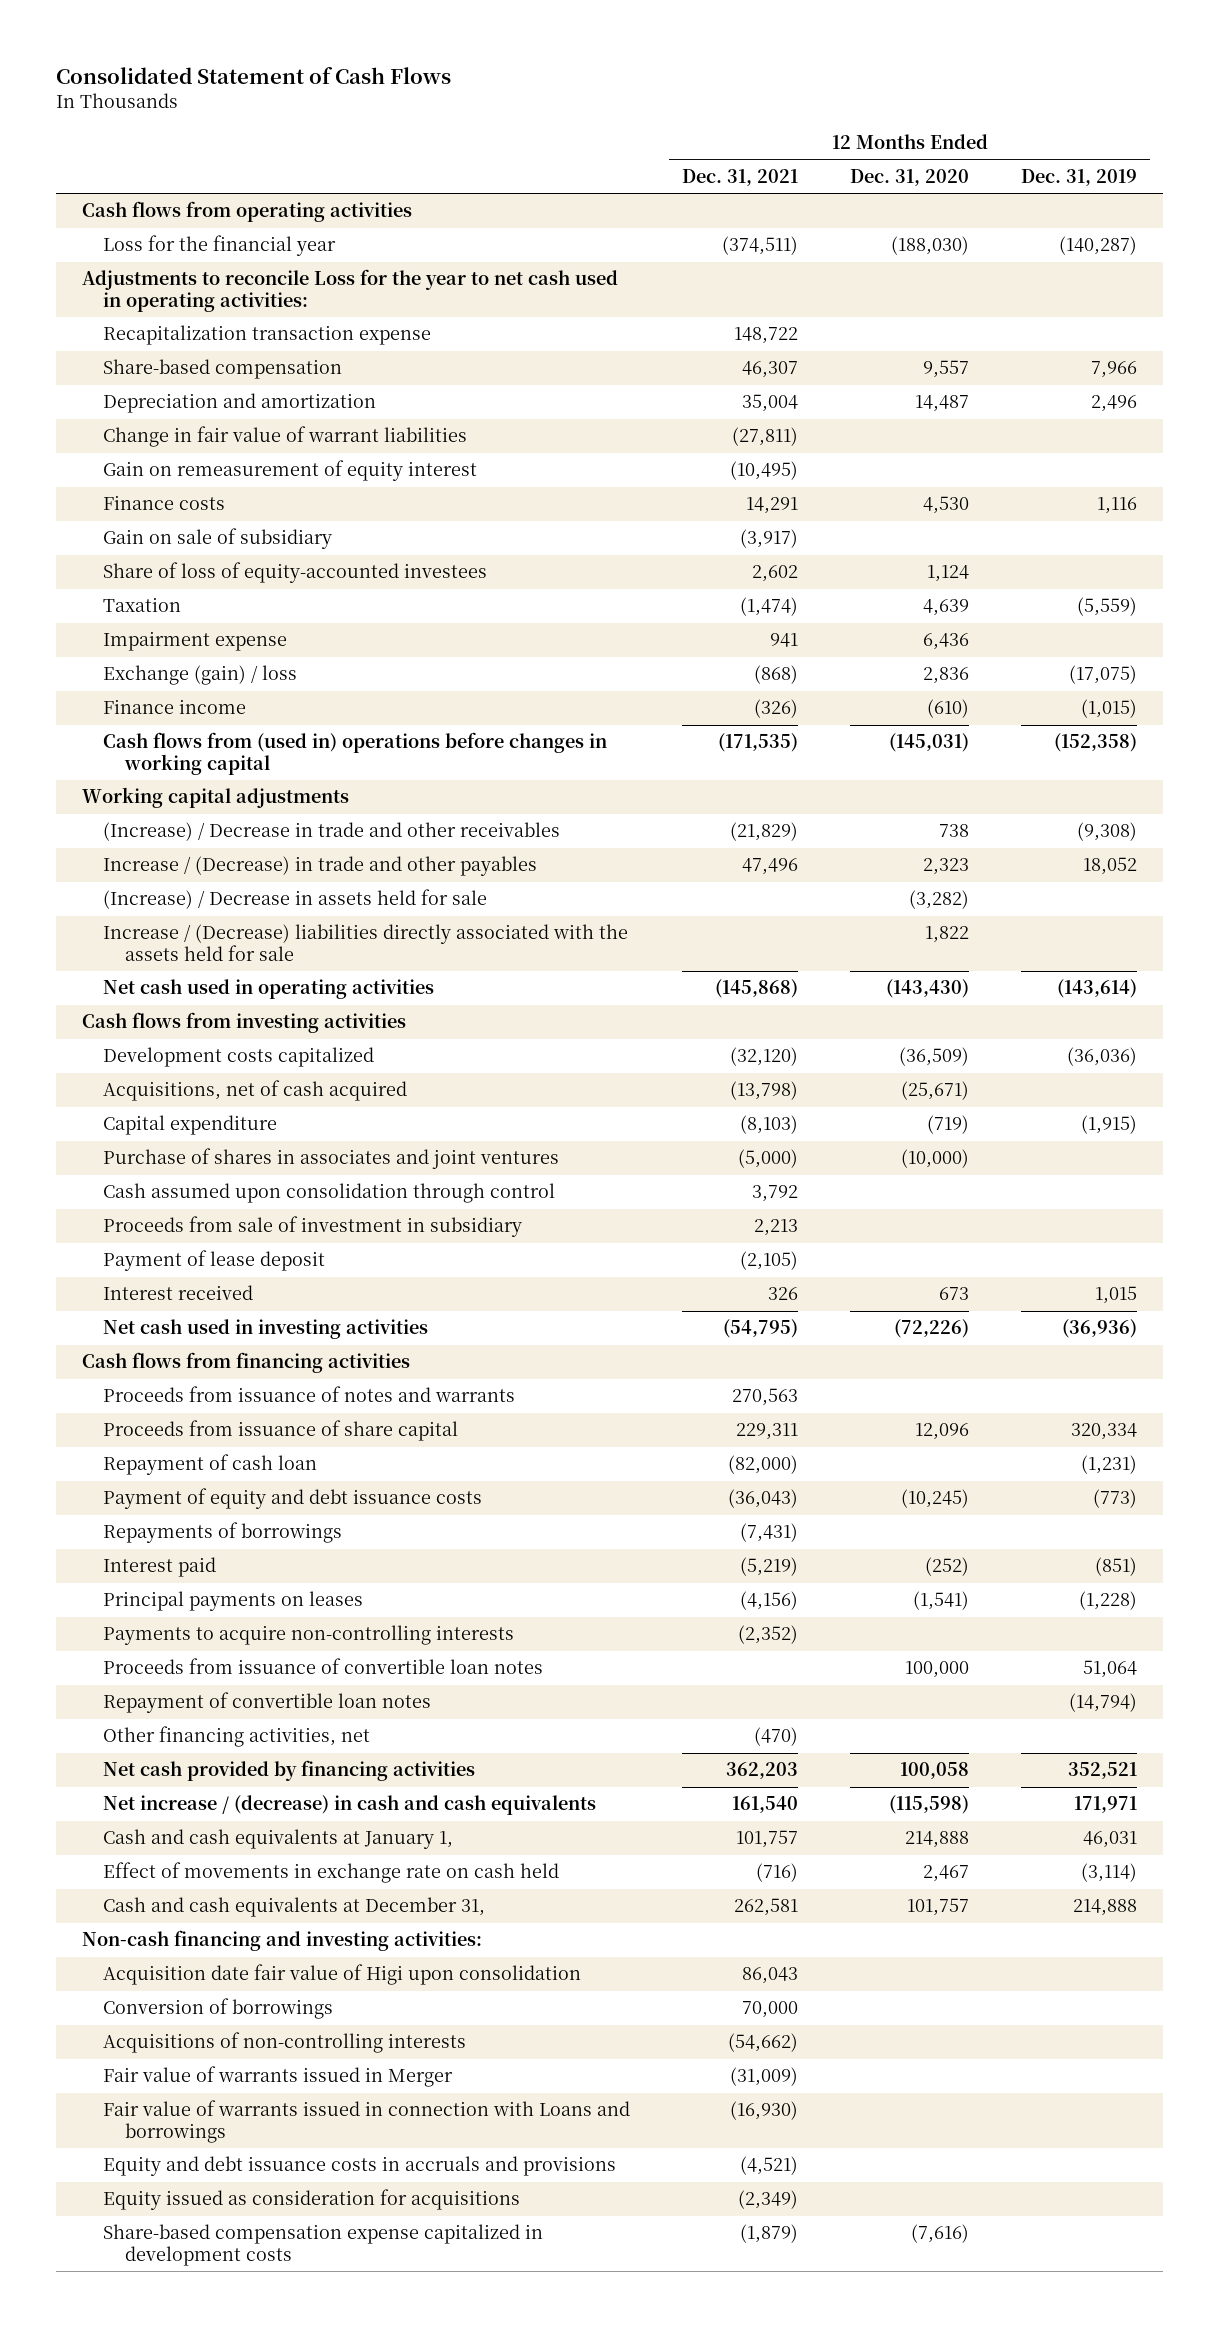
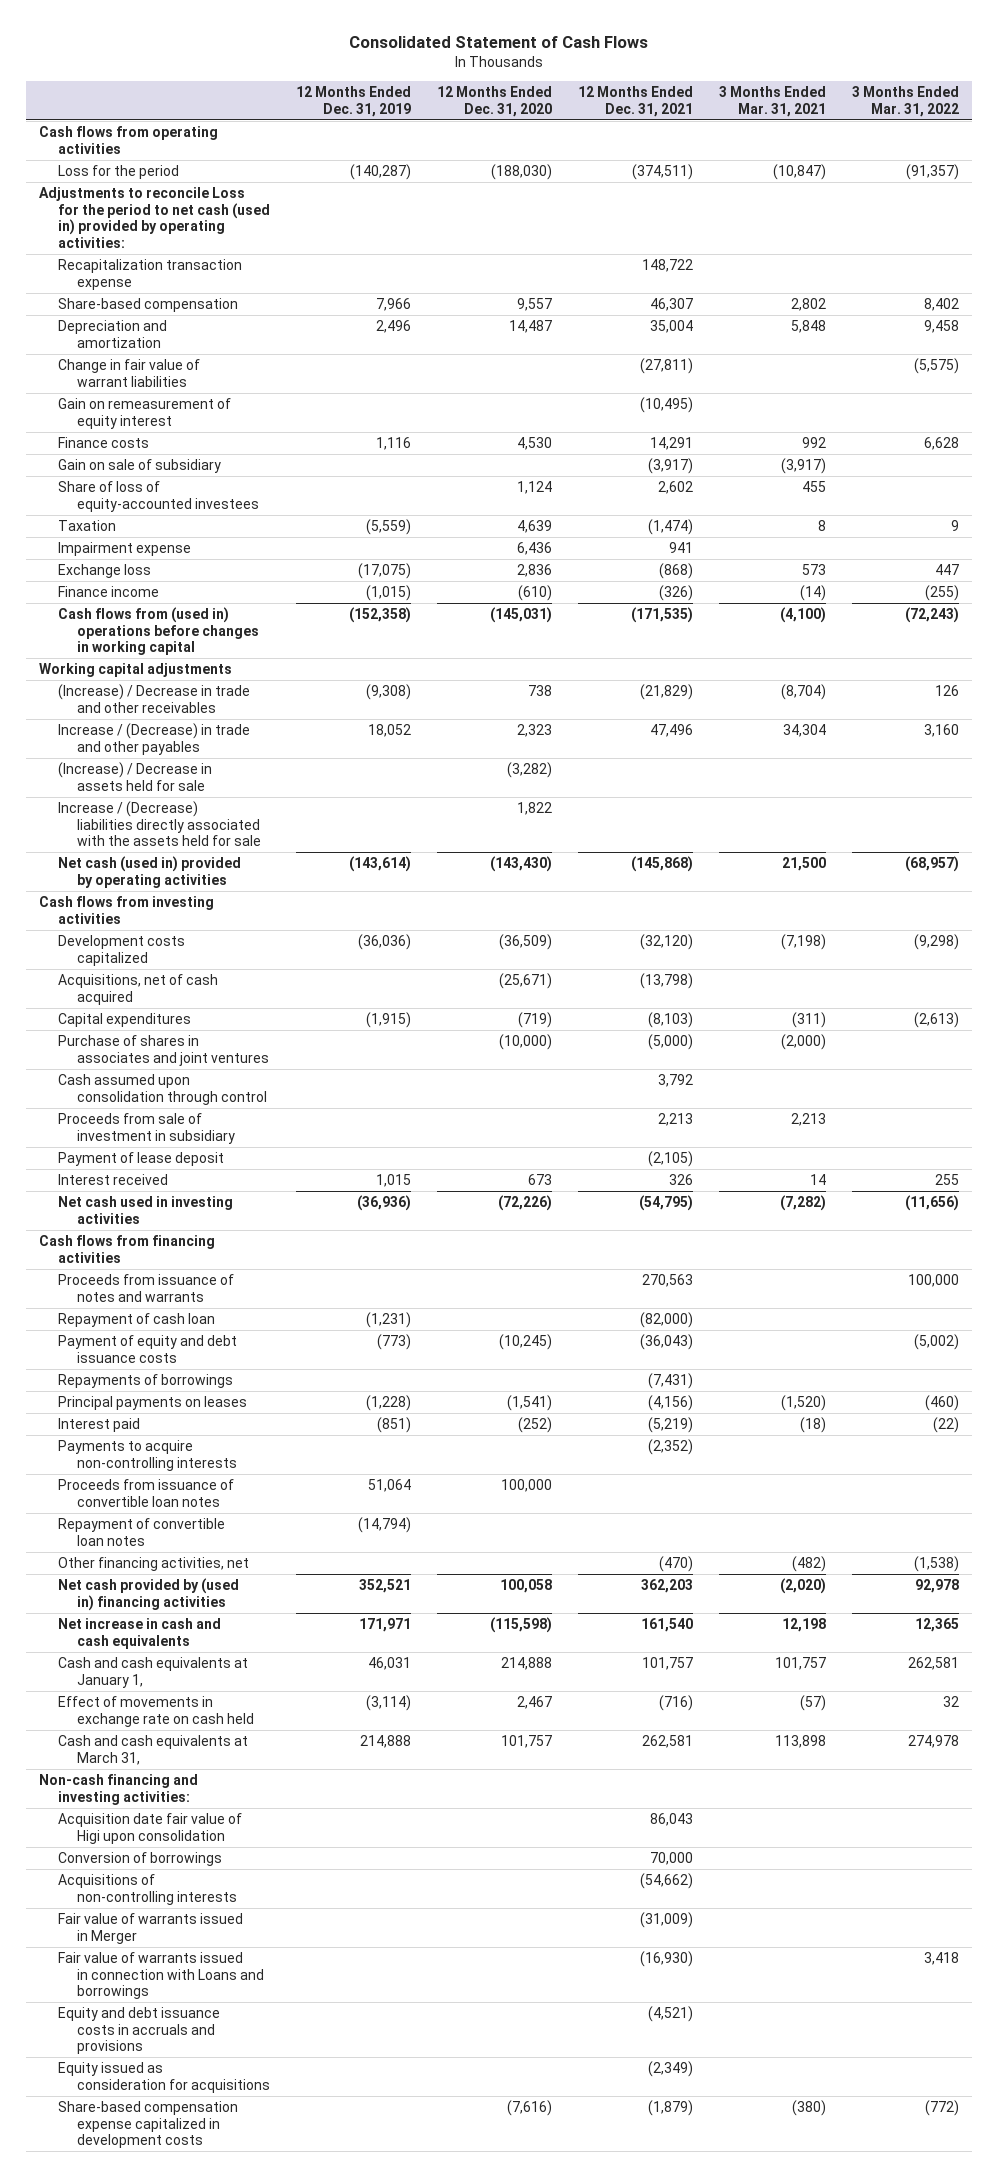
- | 12 Months Ended Dec. 31, 2021 | 12 Months Ended Dec. 31, 2020 | 12 Months Ended Dec. 31, 2019
+ | 12 Months Ended Dec. 31, 2019 | 12 Months Ended Dec. 31, 2020 | 12 Months Ended Dec. 31, 2021 | 3 Months Ended Mar. 31, 2021 | 3 Months Ended Mar. 31, 2022
- Loss for the financial year | (374,511) | (188,030) | (140,287)
- Adjustments to reconcile Loss for the year to net cash used in operating activities:
+ Loss for the period | (140,287) | (188,030) | (374,511) | (10,847) | (91,357)
+ Adjustments to reconcile Loss for the period to net cash (used in) provided by operating activities:
- Exchange (gain) / loss | (868) | 2,836 | (17,075)
+ Exchange loss | (17,075) | 2,836 | (868) | 573 | 447
- Net cash used in operating activities | (145,868) | (143,430) | (143,614)
+ Net cash (used in) provided by operating activities | (143,614) | (143,430) | (145,868) | 21,500 | (68,957)
- Capital expenditure | (8,103) | (719) | (1,915)
+ Capital expenditures | (1,915) | (719) | (8,103) | (311) | (2,613)
- Proceeds from issuance of share capital | 229,311 | 12,096 | 320,334
moved down: Interest paid | (851) | (252) | (5,219) | (18) | (22)
- Net cash provided by financing activities | 362,203 | 100,058 | 352,521
- Net increase / (decrease) in cash and cash equivalents | 161,540 | (115,598) | 171,971
+ Net cash provided by (used in) financing activities | 352,521 | 100,058 | 362,203 | (2,020) | 92,978
+ Net increase in cash and cash equivalents | 171,971 | (115,598) | 161,540 | 12,198 | 12,365
- Cash and cash equivalents at December 31, | 262,581 | 101,757 | 214,888
+ Cash and cash equivalents at March 31, | 214,888 | 101,757 | 262,581 | 113,898 | 274,978

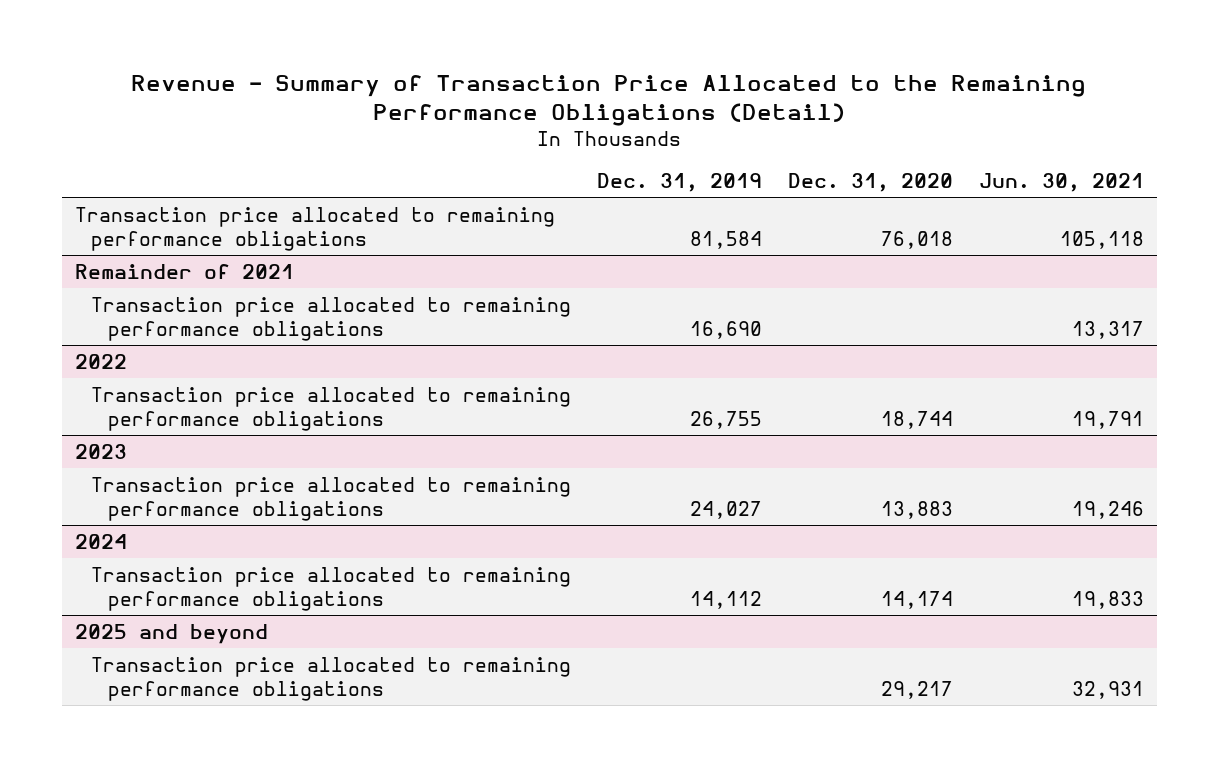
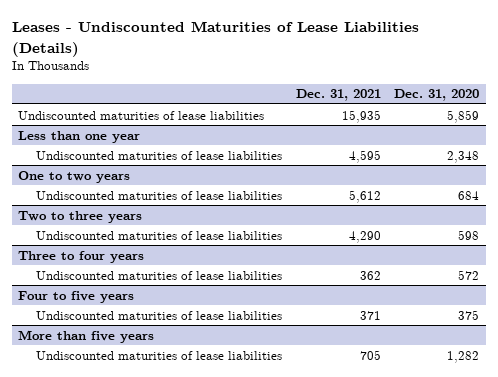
- Revenue - Summary of Transaction Price Allocated to the Remaining Performance Obligations (Detail)
+ Leases - Undiscounted Maturities of Lease Liabilities (Details)
- | Dec. 31, 2019 | Dec. 31, 2020 | Jun. 30, 2021
+ | Dec. 31, 2021 | Dec. 31, 2020
- Transaction price allocated to remaining performance obligations | 81,584 | 76,018 | 105,118
- Remainder of 2021
- Transaction price allocated to remaining performance obligations | 16,690 | | 13,317
- 2022
- Transaction price allocated to remaining performance obligations | 26,755 | 18,744 | 19,791
- 2023
- Transaction price allocated to remaining performance obligations | 24,027 | 13,883 | 19,246
- 2024
- Transaction price allocated to remaining performance obligations | 14,112 | 14,174 | 19,833
- 2025 and beyond
- Transaction price allocated to remaining performance obligations | | 29,217 | 32,931
+ Undiscounted maturities of lease liabilities | 15,935 | 5,859
+ Less than one year
+ Undiscounted maturities of lease liabilities | 4,595 | 2,348
+ One to two years
+ Undiscounted maturities of lease liabilities | 5,612 | 684
+ Two to three years
+ Undiscounted maturities of lease liabilities | 4,290 | 598
+ Three to four years
+ Undiscounted maturities of lease liabilities | 362 | 572
+ Four to five years
+ Undiscounted maturities of lease liabilities | 371 | 375
+ More than five years
+ Undiscounted maturities of lease liabilities | 705 | 1,282

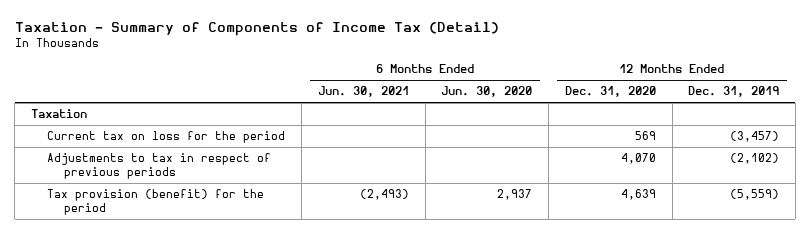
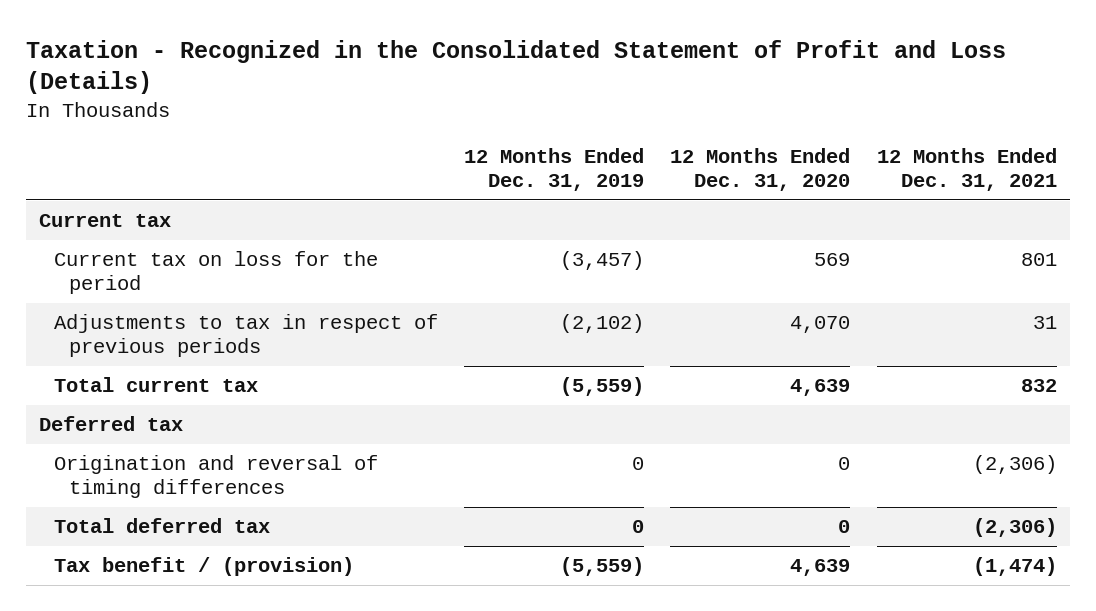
- Taxation - Summary of Components of Income Tax (Detail)
+ Taxation - Recognized in the Consolidated Statement of Profit and Loss (Details)
- | 6 Months Ended Jun. 30, 2021 | 6 Months Ended Jun. 30, 2020 | 12 Months Ended Dec. 31, 2020 | 12 Months Ended Dec. 31, 2019
+ | 12 Months Ended Dec. 31, 2019 | 12 Months Ended Dec. 31, 2020 | 12 Months Ended Dec. 31, 2021
- Taxation
+ Current tax
- Tax provision (benefit) for the period | (2,493) | 2,937 | 4,639 | (5,559)
+ Total current tax | (5,559) | 4,639 | 832
+ Deferred tax
+ Origination and reversal of timing differences | 0 | 0 | (2,306)
+ Total deferred tax | 0 | 0 | (2,306)
+ Tax benefit / (provision) | (5,559) | 4,639 | (1,474)

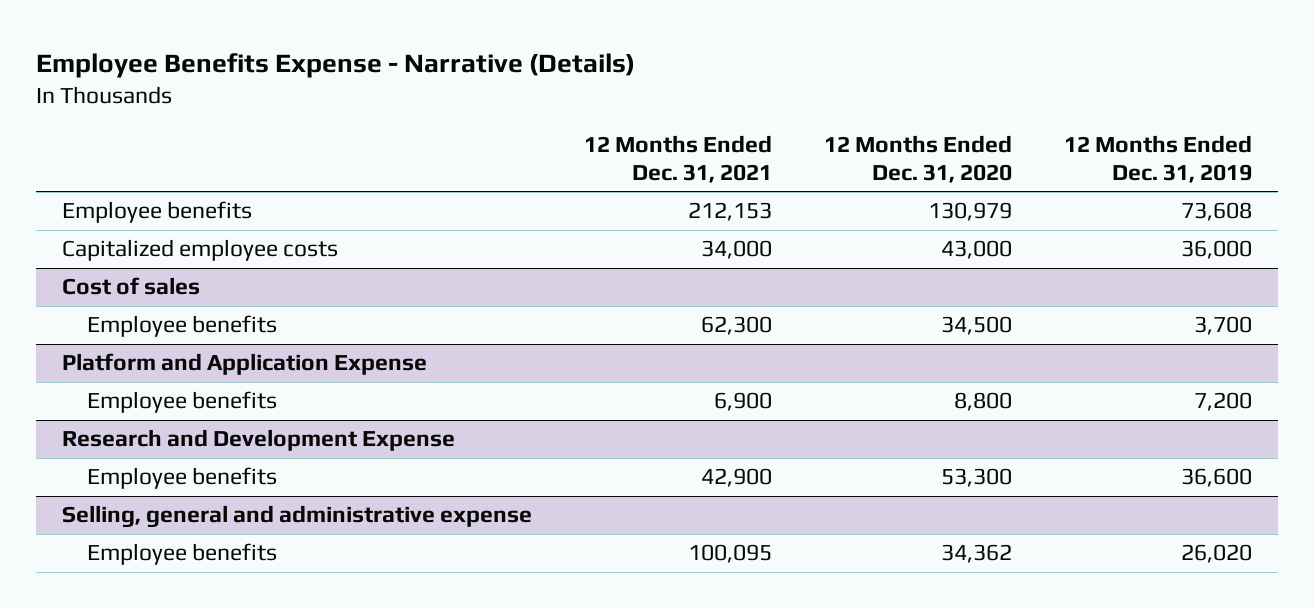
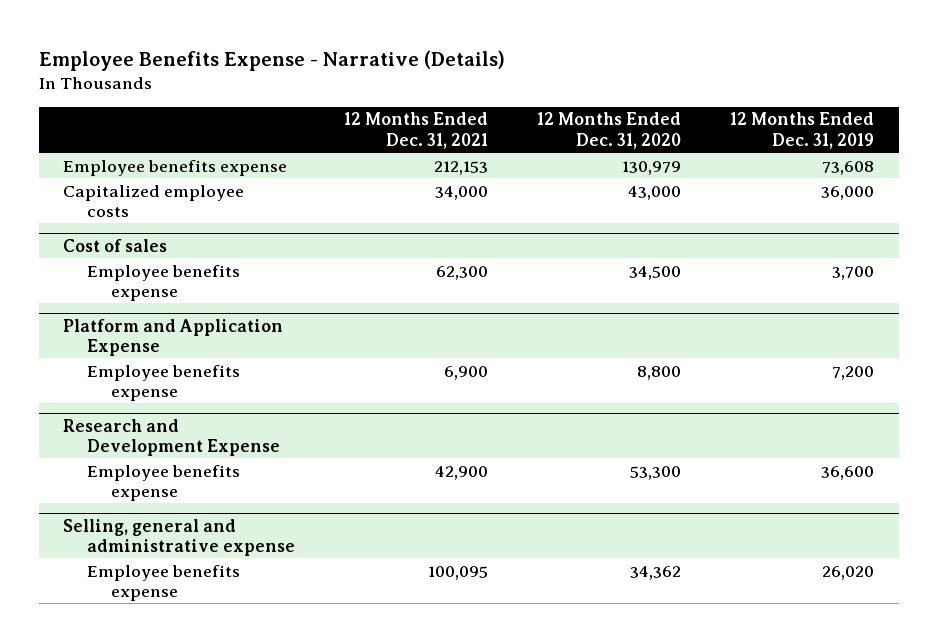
- Employee benefits | 212,153 | 130,979 | 73,608
+ Employee benefits expense | 212,153 | 130,979 | 73,608
@ Cost of sales
- Employee benefits | 62,300 | 34,500 | 3,700
+ Employee benefits expense | 62,300 | 34,500 | 3,700
@ Platform and Application Expense
- Employee benefits | 6,900 | 8,800 | 7,200
+ Employee benefits expense | 6,900 | 8,800 | 7,200
@ Research and Development Expense
- Employee benefits | 42,900 | 53,300 | 36,600
+ Employee benefits expense | 42,900 | 53,300 | 36,600
@ Selling, general and administrative expense
- Employee benefits | 100,095 | 34,362 | 26,020
+ Employee benefits expense | 100,095 | 34,362 | 26,020

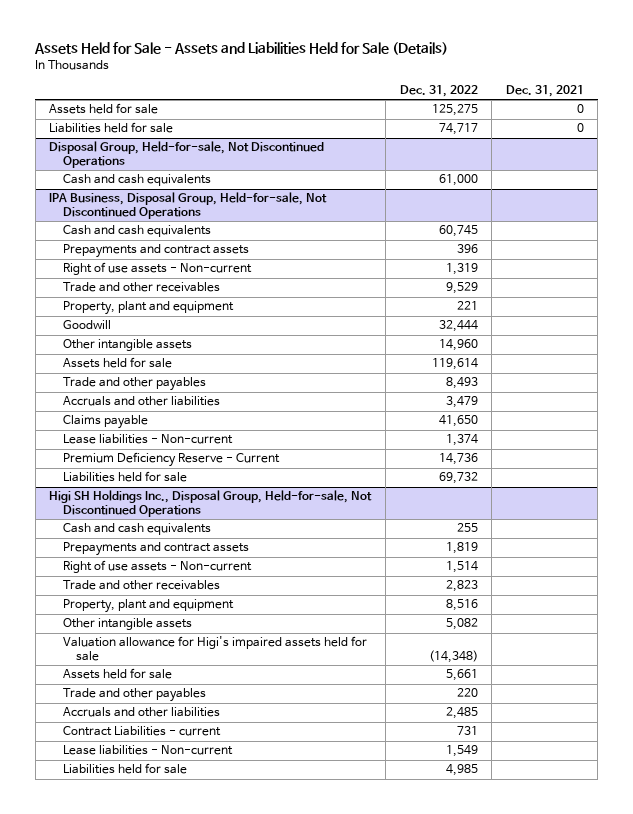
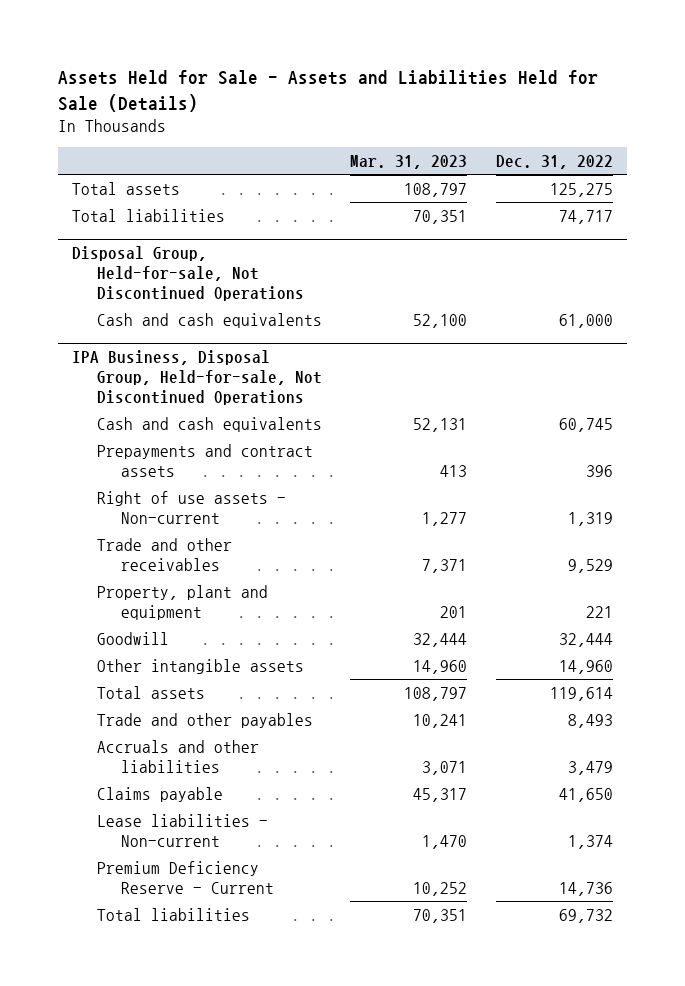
- | Dec. 31, 2022 | Dec. 31, 2021
+ | Mar. 31, 2023 | Dec. 31, 2022
- Assets held for sale | 125,275 | 0
- Liabilities held for sale | 74,717 | 0
+ Total assets | 108,797 | 125,275
+ Total liabilities | 70,351 | 74,717
@ IPA Business, Disposal Group, Held-for-sale, Not Discontinued Operations
- Assets held for sale | 119,614 |
+ Total assets | 108,797 | 119,614
- Liabilities held for sale | 69,732 |
- Higi SH Holdings Inc., Disposal Group, Held-for-sale, Not Discontinued Operations
- Cash and cash equivalents | 255 |
- Prepayments and contract assets | 1,819 |
- Right of use assets - Non-current | 1,514 |
- Trade and other receivables | 2,823 |
- Property, plant and equipment | 8,516 |
- Other intangible assets | 5,082 |
- Valuation allowance for Higi's impaired assets held for sale | (14,348) |
- Assets held for sale | 5,661 |
- Trade and other payables | 220 |
- Accruals and other liabilities | 2,485 |
- Contract Liabilities - current | 731 |
- Lease liabilities - Non-current | 1,549 |
- Liabilities held for sale | 4,985 |
@ IPA Business, Disposal Group, Held-for-sale, Not Discontinued Operations
+ Total liabilities | 70,351 | 69,732

